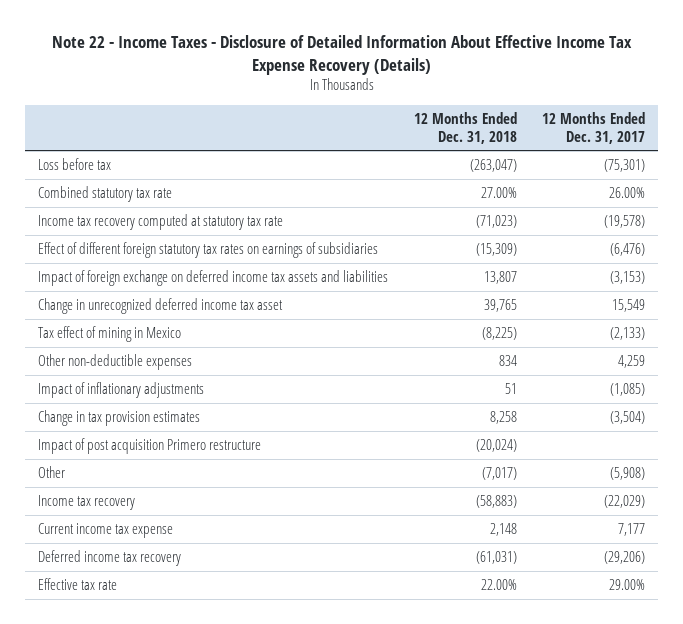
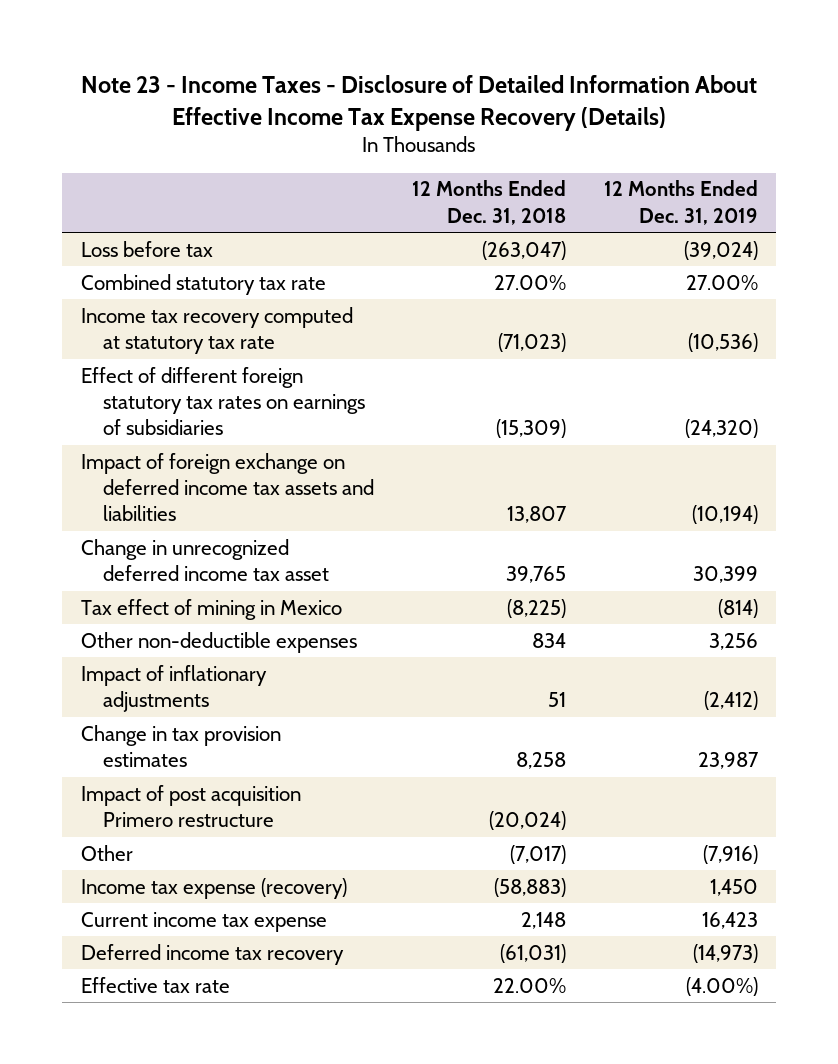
- Note 22 - Income Taxes - Disclosure of Detailed Information About Effective Income Tax Expense Recovery (Details)
+ Note 23 - Income Taxes - Disclosure of Detailed Information About Effective Income Tax Expense Recovery (Details)
- | 12 Months Ended Dec. 31, 2018 | 12 Months Ended Dec. 31, 2017
+ | 12 Months Ended Dec. 31, 2018 | 12 Months Ended Dec. 31, 2019
- Income tax recovery | (58,883) | (22,029)
+ Income tax expense (recovery) | (58,883) | 1,450

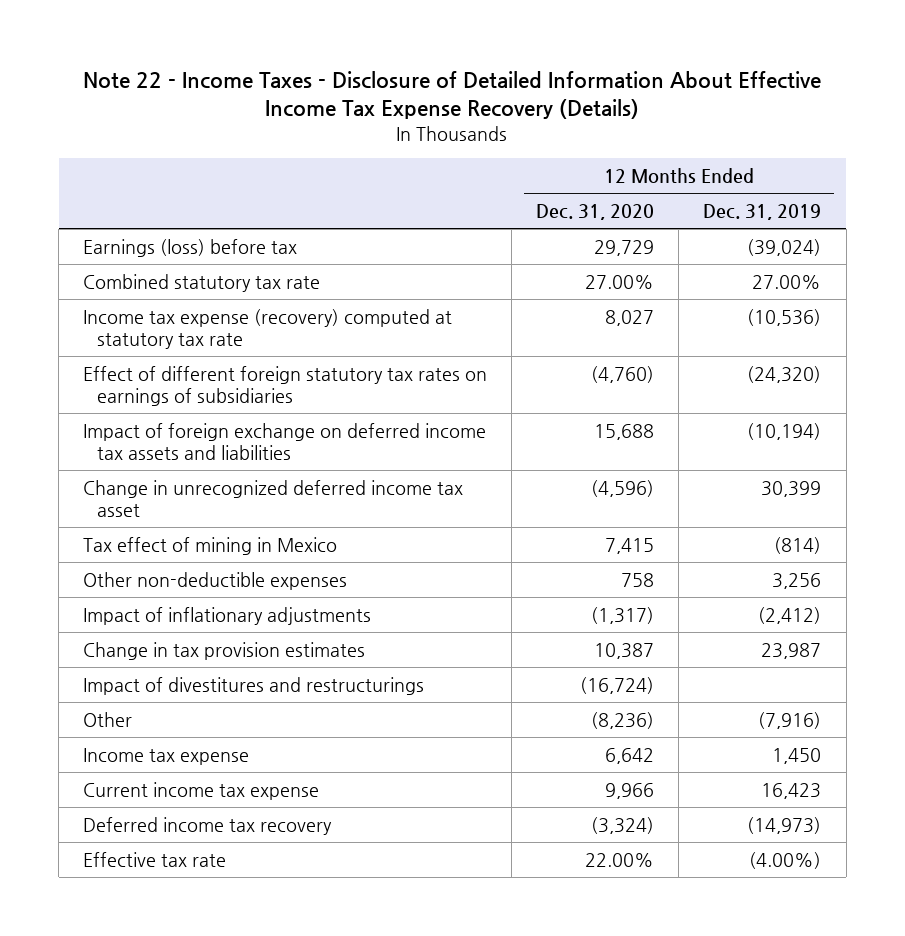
- Note 23 - Income Taxes - Disclosure of Detailed Information About Effective Income Tax Expense Recovery (Details)
+ Note 22 - Income Taxes - Disclosure of Detailed Information About Effective Income Tax Expense Recovery (Details)
- | 12 Months Ended Dec. 31, 2018 | 12 Months Ended Dec. 31, 2019
+ | 12 Months Ended Dec. 31, 2020 | 12 Months Ended Dec. 31, 2019
- Loss before tax | (263,047) | (39,024)
+ Earnings (loss) before tax | 29,729 | (39,024)
- Income tax recovery computed at statutory tax rate | (71,023) | (10,536)
+ Income tax expense (recovery) computed at statutory tax rate | 8,027 | (10,536)
- Impact of post acquisition Primero restructure | (20,024) |
+ Impact of divestitures and restructurings | (16,724) |
- Income tax expense (recovery) | (58,883) | 1,450
+ Income tax expense | 6,642 | 1,450

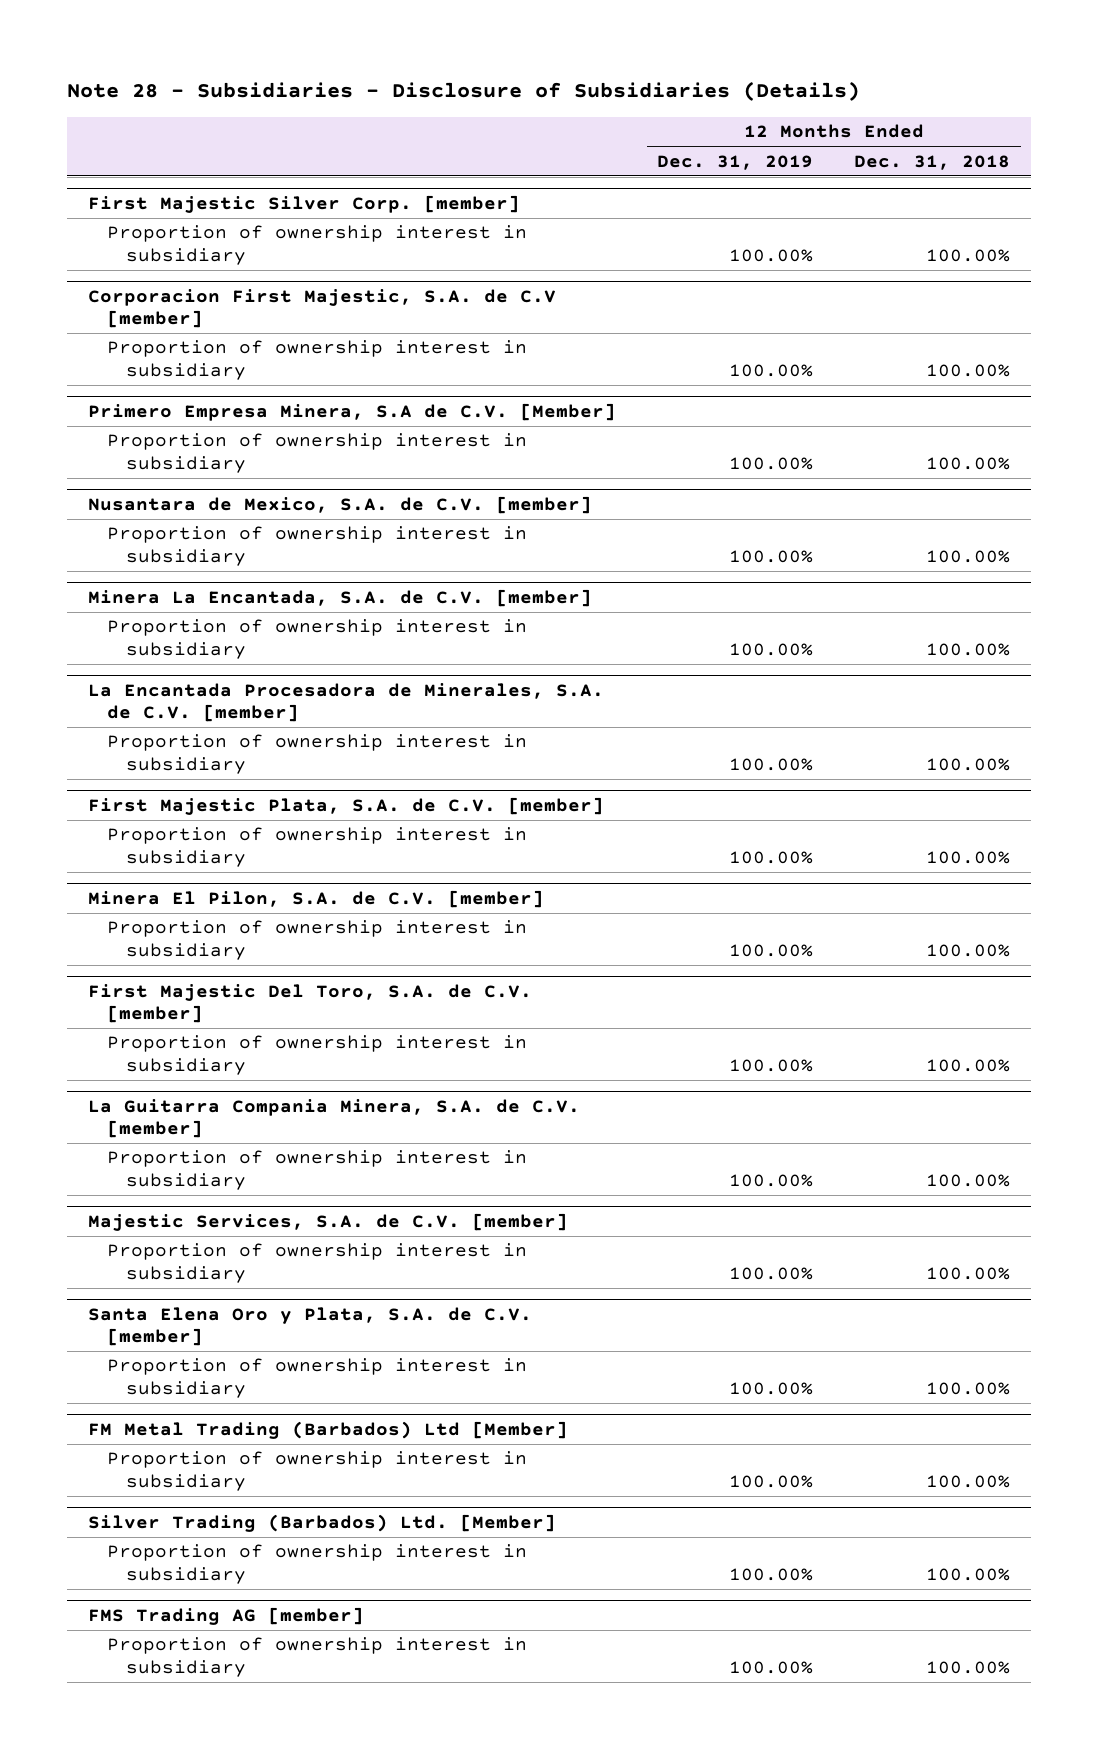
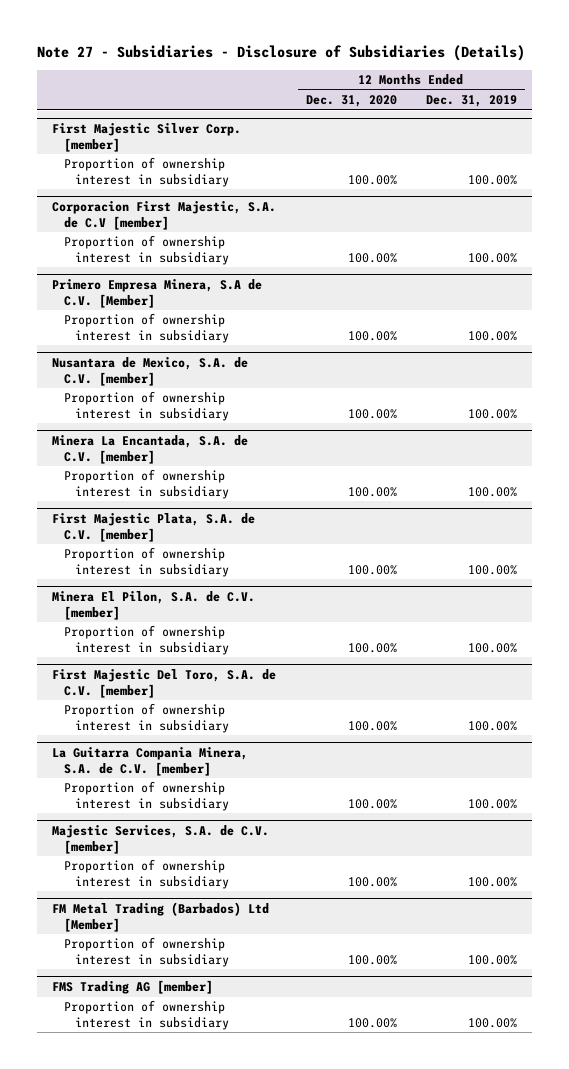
- Note 28 - Subsidiaries - Disclosure of Subsidiaries (Details)
+ Note 27 - Subsidiaries - Disclosure of Subsidiaries (Details)
- | 12 Months Ended Dec. 31, 2019 | 12 Months Ended Dec. 31, 2018
+ | 12 Months Ended Dec. 31, 2020 | 12 Months Ended Dec. 31, 2019
- La Encantada Procesadora de Minerales, S.A. de C.V. [member]
- Proportion of ownership interest in subsidiary | 100.00% | 100.00%
- Santa Elena Oro y Plata, S.A. de C.V. [member]
- Proportion of ownership interest in subsidiary | 100.00% | 100.00%
- Silver Trading (Barbados) Ltd. [Member]
- Proportion of ownership interest in subsidiary | 100.00% | 100.00%

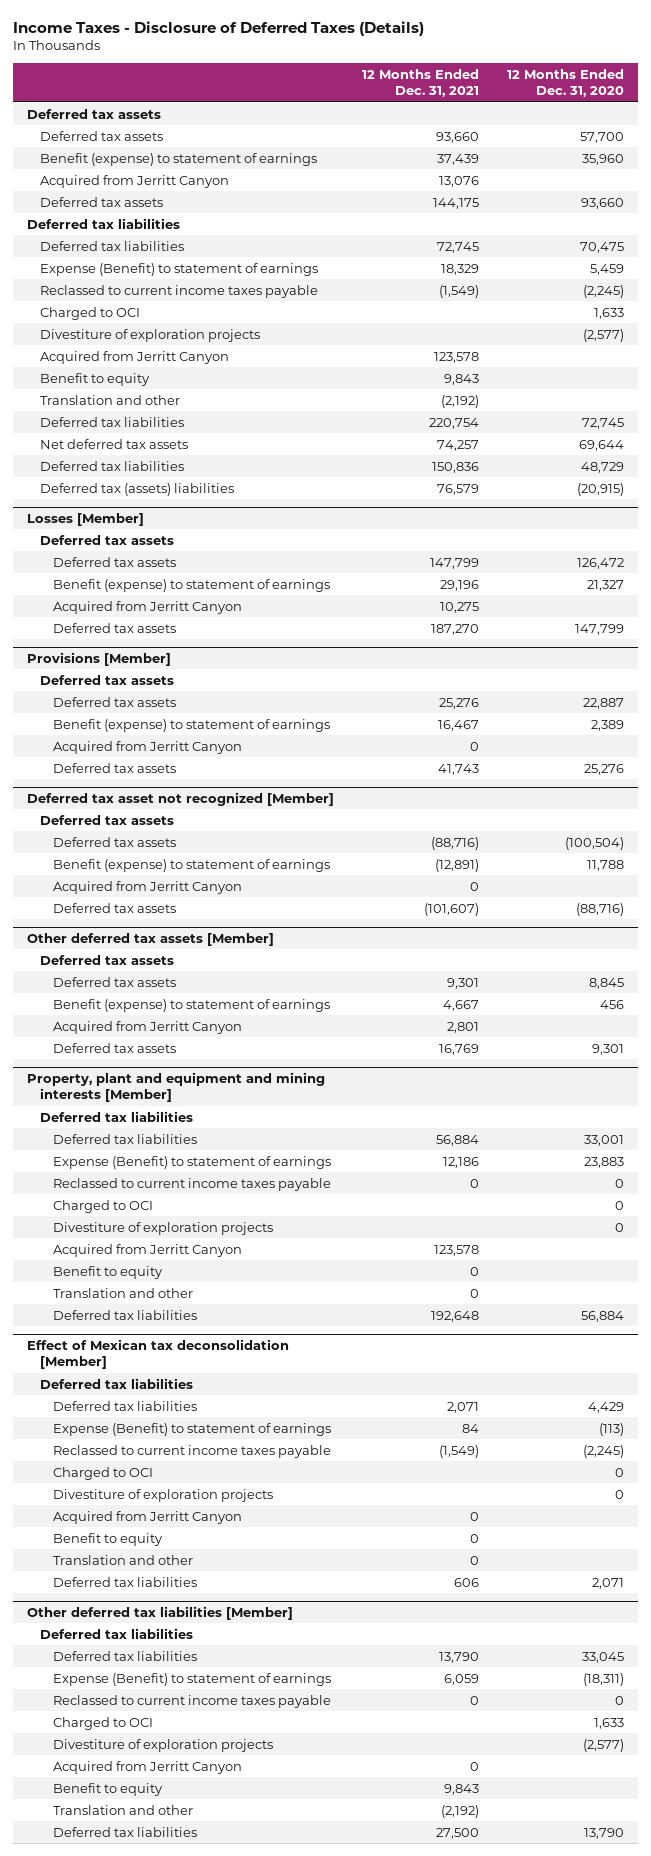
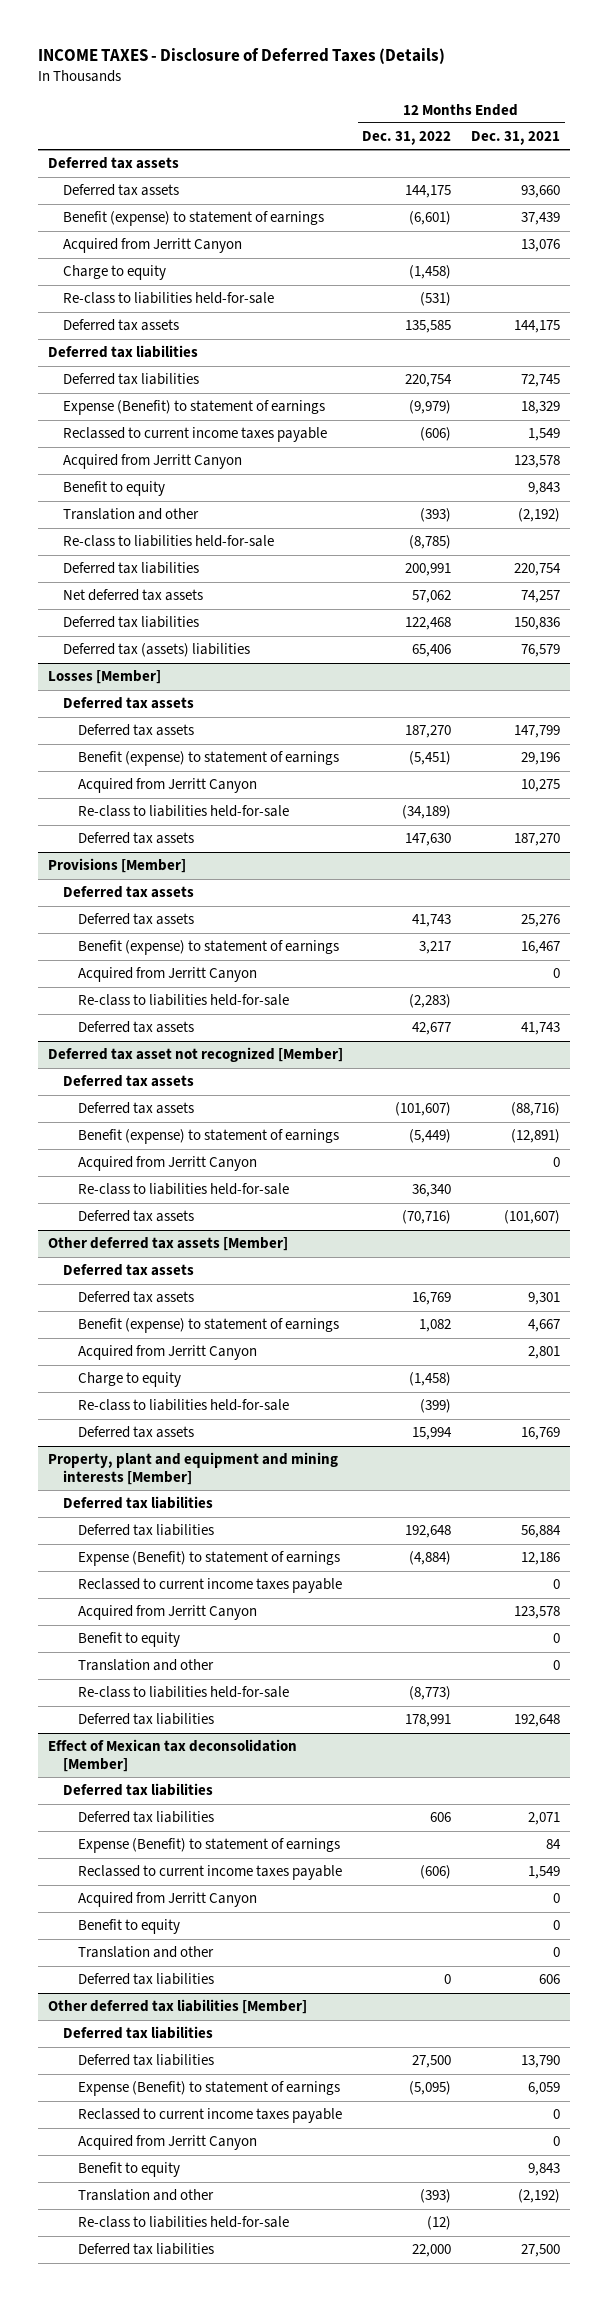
- Income Taxes - Disclosure of Deferred Taxes (Details)
+ INCOME TAXES - Disclosure of Deferred Taxes (Details)
- | 12 Months Ended Dec. 31, 2021 | 12 Months Ended Dec. 31, 2020
+ | 12 Months Ended Dec. 31, 2022 | 12 Months Ended Dec. 31, 2021
+ Charge to equity | (1,458) |
+ Re-class to liabilities held-for-sale | (531) |
- Reclassed to current income taxes payable | (1,549) | (2,245)
- Charged to OCI | | 1,633
- Divestiture of exploration projects | | (2,577)
+ Reclassed to current income taxes payable | (606) | 1,549
+ Re-class to liabilities held-for-sale | (8,785) |
@ Losses [Member]
+ Re-class to liabilities held-for-sale | (34,189) |
@ Provisions [Member]
+ Re-class to liabilities held-for-sale | (2,283) |
@ Deferred tax asset not recognized [Member]
+ Re-class to liabilities held-for-sale | 36,340 |
@ Other deferred tax assets [Member]
+ Charge to equity | (1,458) |
+ Re-class to liabilities held-for-sale | (399) |
@ Property, plant and equipment and mining interests [Member]
- Charged to OCI | | 0
- Divestiture of exploration projects | | 0
+ Re-class to liabilities held-for-sale | (8,773) |
@ Effect of Mexican tax deconsolidation [Member]
- Reclassed to current income taxes payable | (1,549) | (2,245)
- Charged to OCI | | 0
- Divestiture of exploration projects | | 0
+ Reclassed to current income taxes payable | (606) | 1,549
@ Other deferred tax liabilities [Member]
- Charged to OCI | | 1,633
- Divestiture of exploration projects | | (2,577)
+ Re-class to liabilities held-for-sale | (12) |

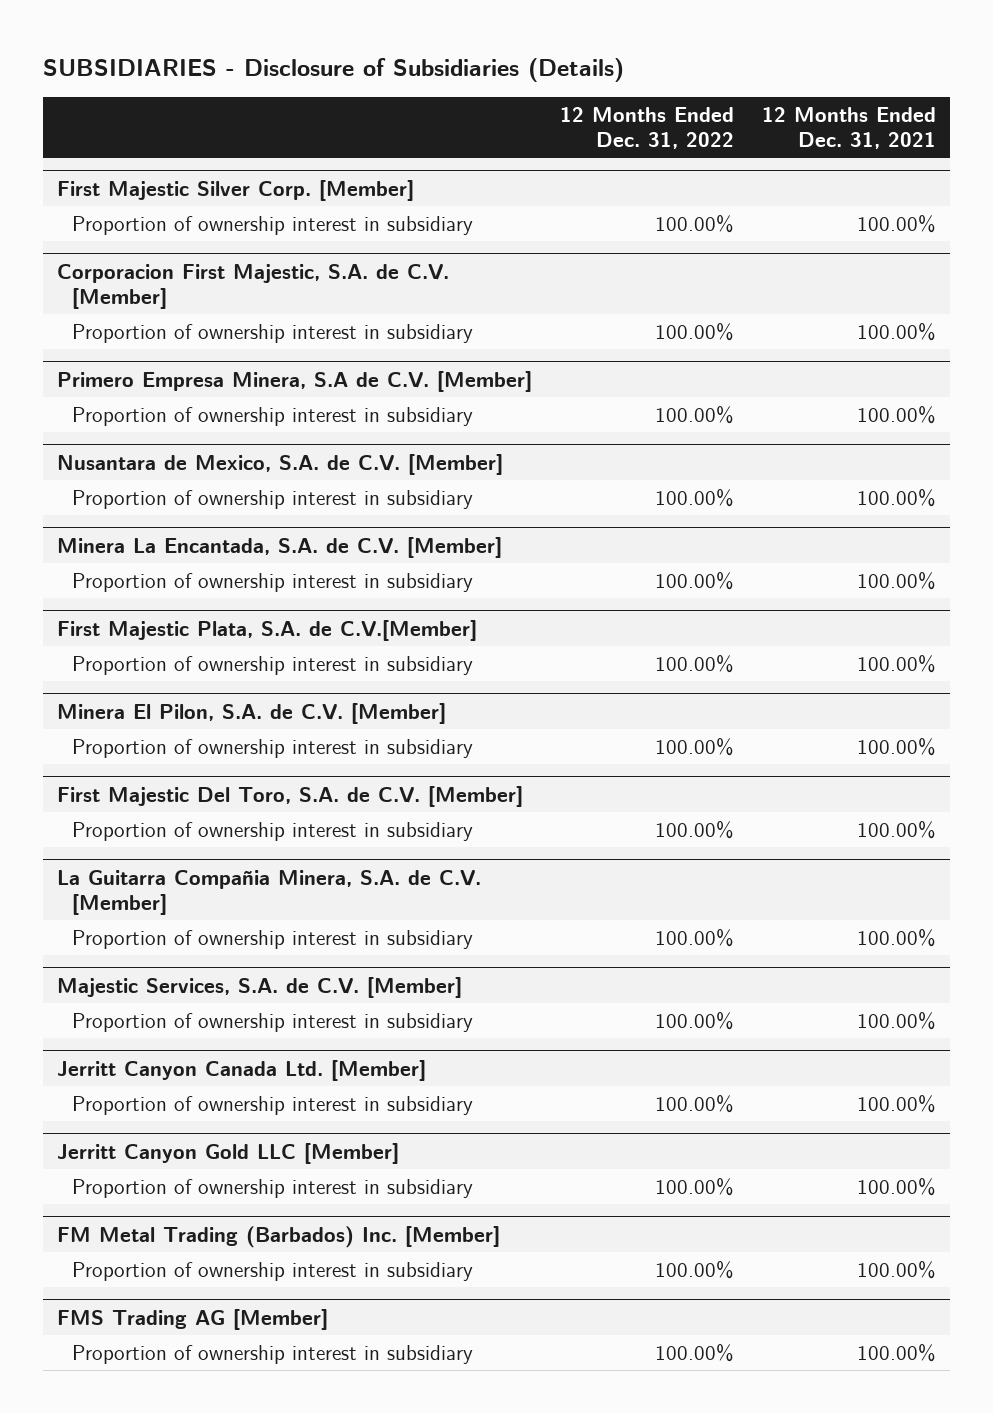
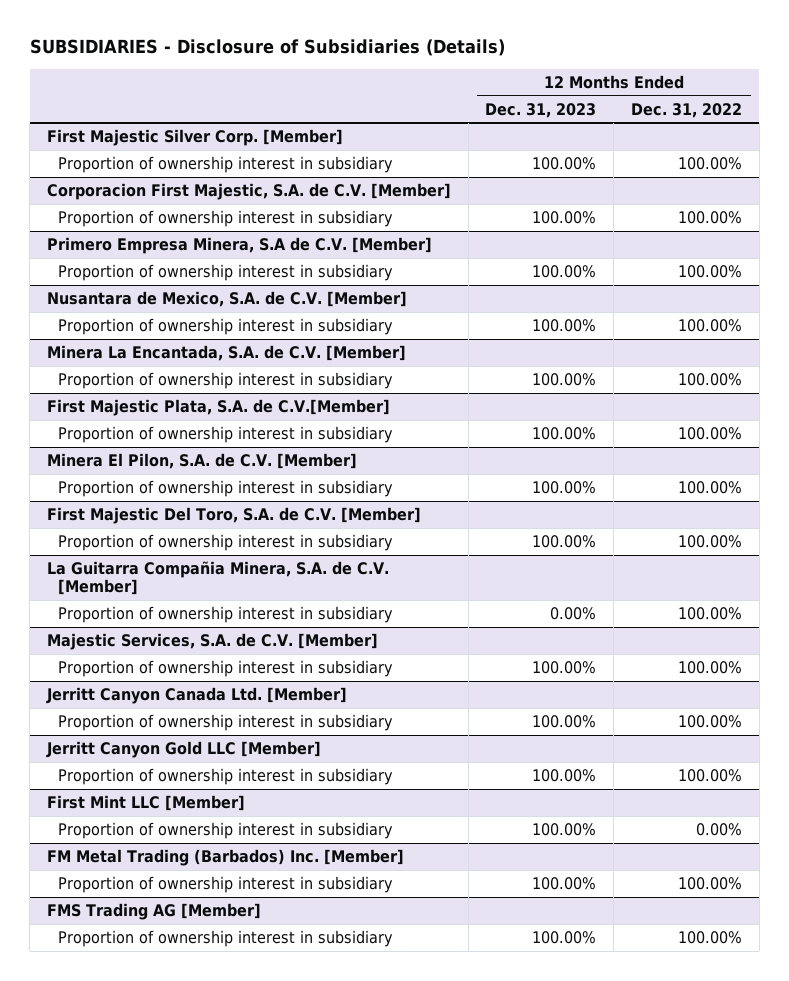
- | 12 Months Ended Dec. 31, 2022 | 12 Months Ended Dec. 31, 2021
+ | 12 Months Ended Dec. 31, 2023 | 12 Months Ended Dec. 31, 2022
+ First Mint LLC [Member]
+ Proportion of ownership interest in subsidiary | 100.00% | 0.00%

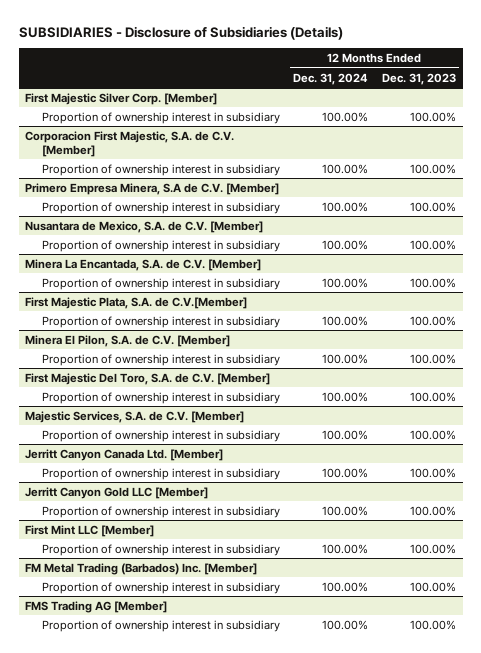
- | 12 Months Ended Dec. 31, 2023 | 12 Months Ended Dec. 31, 2022
+ | 12 Months Ended Dec. 31, 2024 | 12 Months Ended Dec. 31, 2023
- La Guitarra Compañia Minera, S.A. de C.V. [Member]
- Proportion of ownership interest in subsidiary | 0.00% | 100.00%

